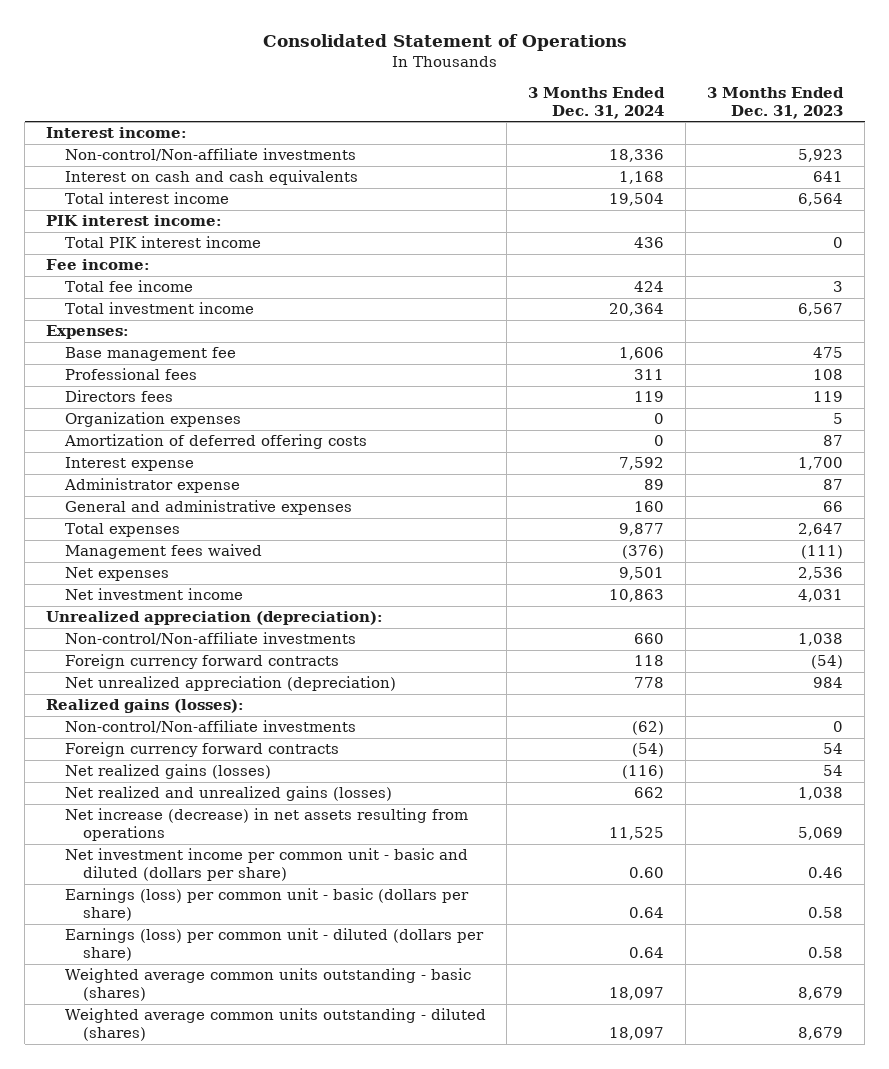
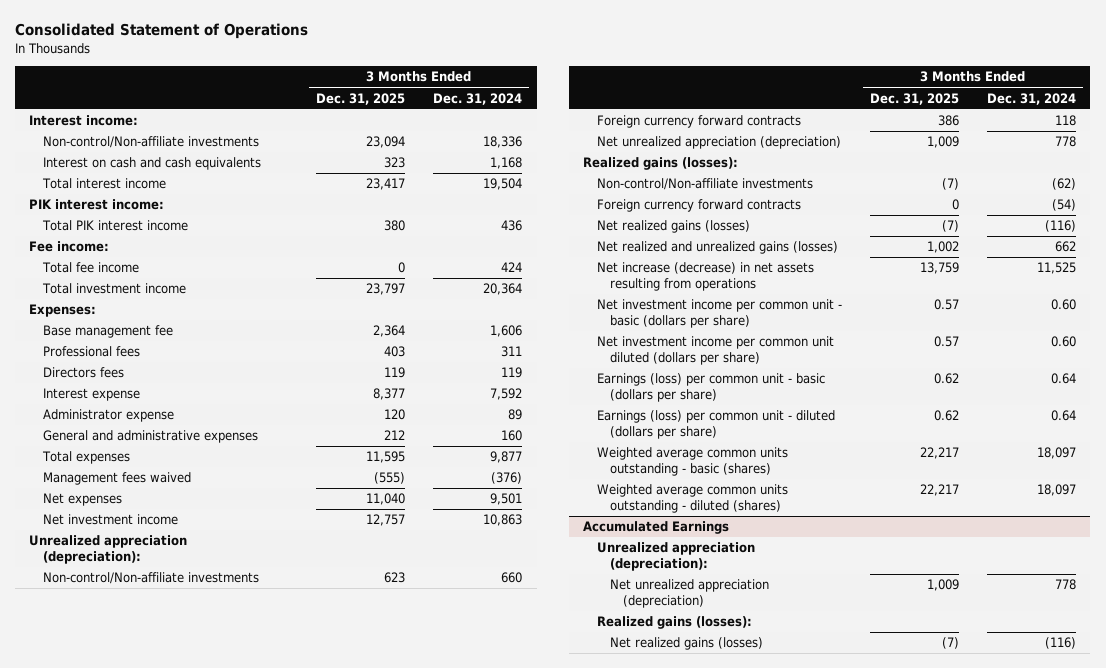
- | 3 Months Ended Dec. 31, 2024 | 3 Months Ended Dec. 31, 2023
+ | 3 Months Ended Dec. 31, 2025 | 3 Months Ended Dec. 31, 2024
- Organization expenses | 0 | 5
- Amortization of deferred offering costs | 0 | 87
- Net investment income per common unit - basic and diluted (dollars per share) | 0.60 | 0.46
+ Net investment income per common unit - basic (dollars per share) | 0.57 | 0.60
+ Net investment income per common unit diluted (dollars per share) | 0.57 | 0.60
+ Accumulated Earnings
+ Unrealized appreciation (depreciation):
+ Net unrealized appreciation (depreciation) | 1,009 | 778
+ Realized gains (losses):
+ Net realized gains (losses) | (7) | (116)

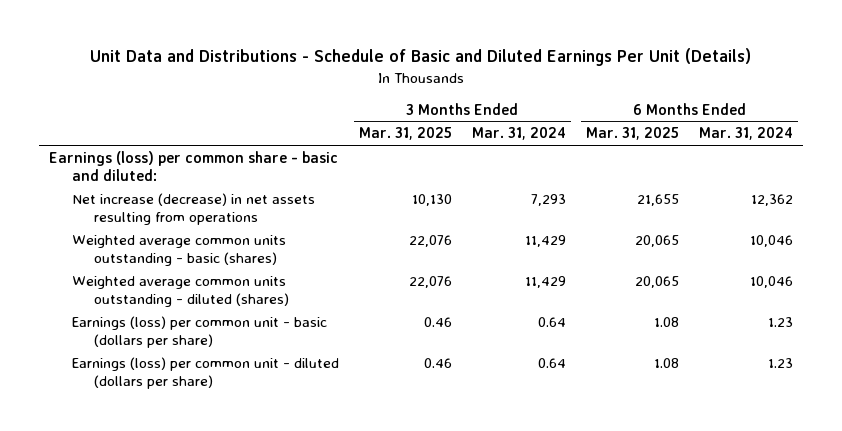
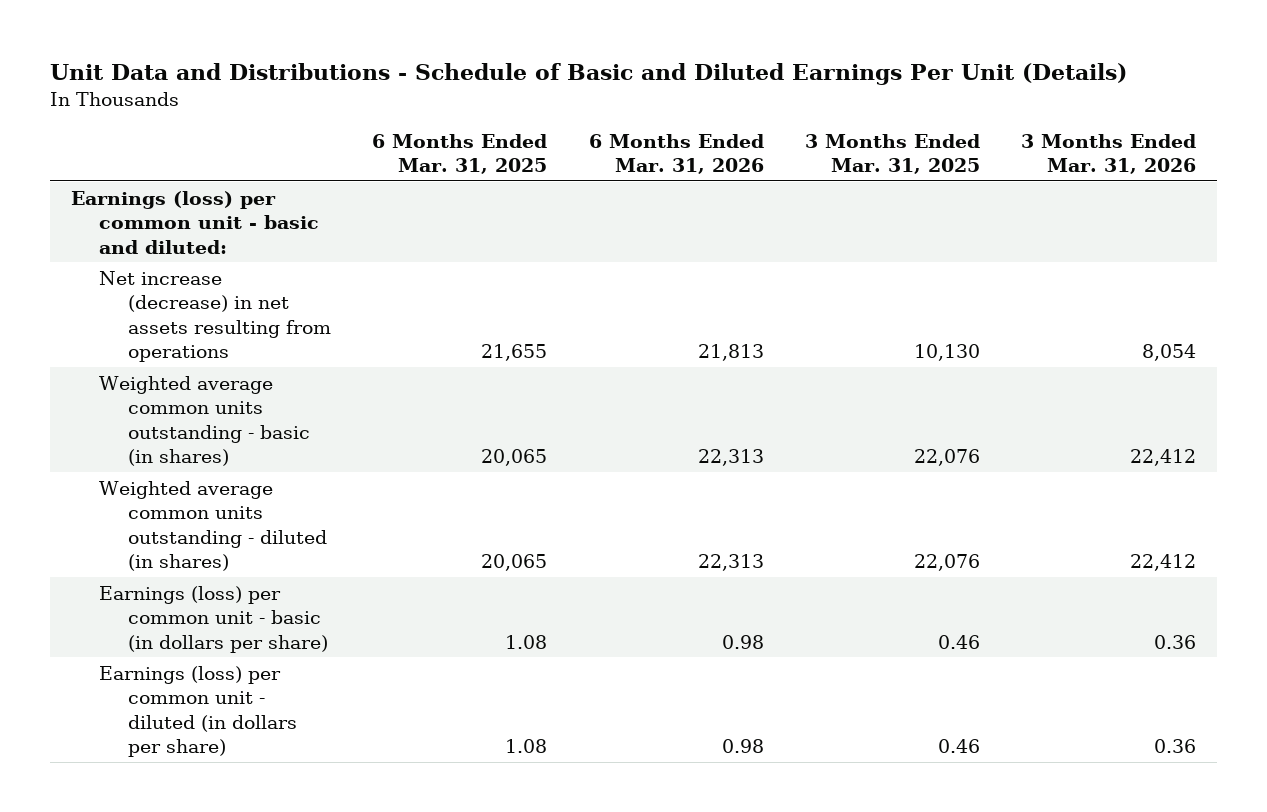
- | 3 Months Ended Mar. 31, 2025 | 3 Months Ended Mar. 31, 2024 | 6 Months Ended Mar. 31, 2025 | 6 Months Ended Mar. 31, 2024
+ | 6 Months Ended Mar. 31, 2025 | 6 Months Ended Mar. 31, 2026 | 3 Months Ended Mar. 31, 2025 | 3 Months Ended Mar. 31, 2026
- Earnings (loss) per common share - basic and diluted:
+ Earnings (loss) per common unit - basic and diluted:
- Weighted average common units outstanding - basic (shares) | 22,076 | 11,429 | 20,065 | 10,046
- Weighted average common units outstanding - diluted (shares) | 22,076 | 11,429 | 20,065 | 10,046
- Earnings (loss) per common unit - basic (dollars per share) | 0.46 | 0.64 | 1.08 | 1.23
- Earnings (loss) per common unit - diluted (dollars per share) | 0.46 | 0.64 | 1.08 | 1.23
+ Weighted average common units outstanding - basic (in shares) | 20,065 | 22,313 | 22,076 | 22,412
+ Weighted average common units outstanding - diluted (in shares) | 20,065 | 22,313 | 22,076 | 22,412
+ Earnings (loss) per common unit - basic (in dollars per share) | 1.08 | 0.98 | 0.46 | 0.36
+ Earnings (loss) per common unit - diluted (in dollars per share) | 1.08 | 0.98 | 0.46 | 0.36

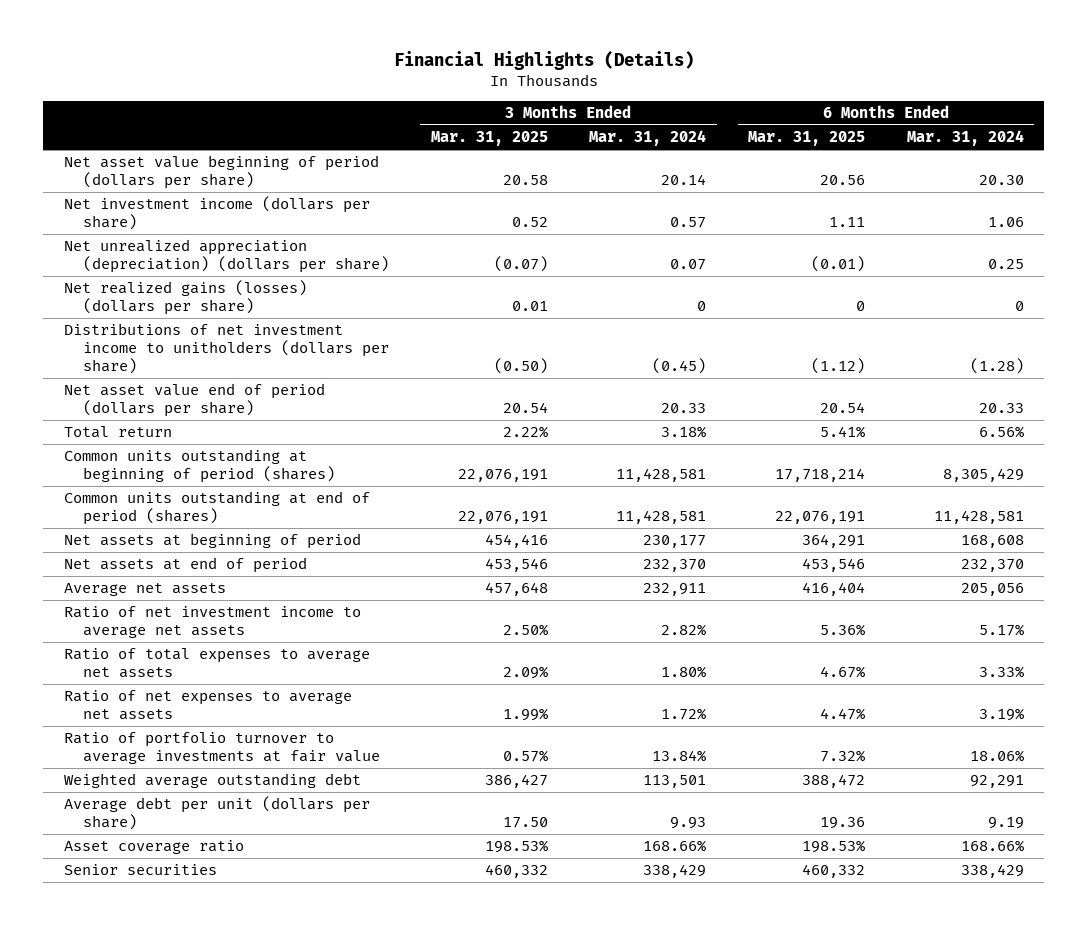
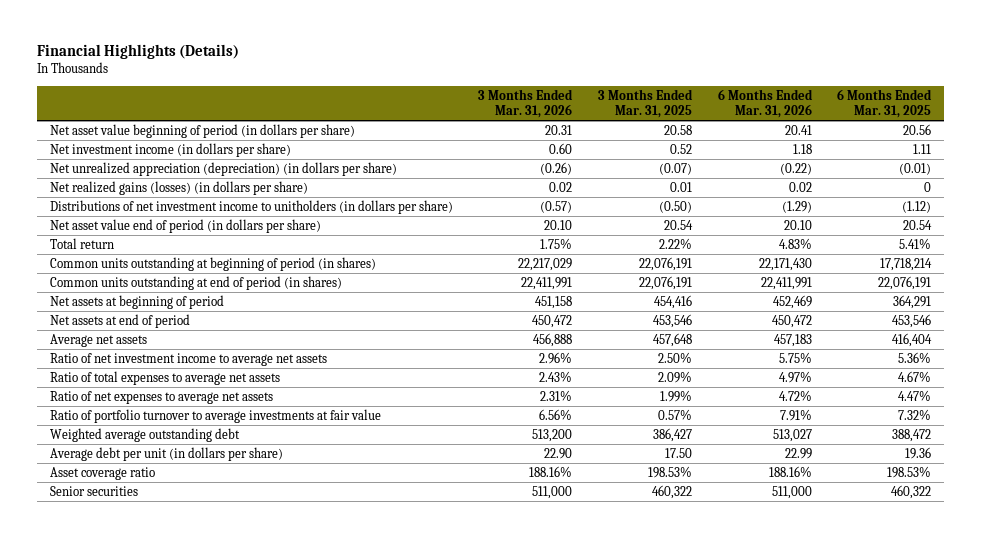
- | 3 Months Ended Mar. 31, 2025 | 3 Months Ended Mar. 31, 2024 | 6 Months Ended Mar. 31, 2025 | 6 Months Ended Mar. 31, 2024
+ | 3 Months Ended Mar. 31, 2026 | 3 Months Ended Mar. 31, 2025 | 6 Months Ended Mar. 31, 2026 | 6 Months Ended Mar. 31, 2025
- Net asset value beginning of period (dollars per share) | 20.58 | 20.14 | 20.56 | 20.30
- Net investment income (dollars per share) | 0.52 | 0.57 | 1.11 | 1.06
- Net unrealized appreciation (depreciation) (dollars per share) | (0.07) | 0.07 | (0.01) | 0.25
- Net realized gains (losses) (dollars per share) | 0.01 | 0 | 0 | 0
- Distributions of net investment income to unitholders (dollars per share) | (0.50) | (0.45) | (1.12) | (1.28)
- Net asset value end of period (dollars per share) | 20.54 | 20.33 | 20.54 | 20.33
+ Net asset value beginning of period (in dollars per share) | 20.31 | 20.58 | 20.41 | 20.56
+ Net investment income (in dollars per share) | 0.60 | 0.52 | 1.18 | 1.11
+ Net unrealized appreciation (depreciation) (in dollars per share) | (0.26) | (0.07) | (0.22) | (0.01)
+ Net realized gains (losses) (in dollars per share) | 0.02 | 0.01 | 0.02 | 0
+ Distributions of net investment income to unitholders (in dollars per share) | (0.57) | (0.50) | (1.29) | (1.12)
+ Net asset value end of period (in dollars per share) | 20.10 | 20.54 | 20.10 | 20.54
- Common units outstanding at beginning of period (shares) | 22,076,191 | 11,428,581 | 17,718,214 | 8,305,429
- Common units outstanding at end of period (shares) | 22,076,191 | 11,428,581 | 22,076,191 | 11,428,581
+ Common units outstanding at beginning of period (in shares) | 22,217,029 | 22,076,191 | 22,171,430 | 17,718,214
+ Common units outstanding at end of period (in shares) | 22,411,991 | 22,076,191 | 22,411,991 | 22,076,191
- Average debt per unit (dollars per share) | 17.50 | 9.93 | 19.36 | 9.19
+ Average debt per unit (in dollars per share) | 22.90 | 17.50 | 22.99 | 19.36
- Senior securities | 460,332 | 338,429 | 460,332 | 338,429
+ Senior securities | 511,000 | 460,322 | 511,000 | 460,322

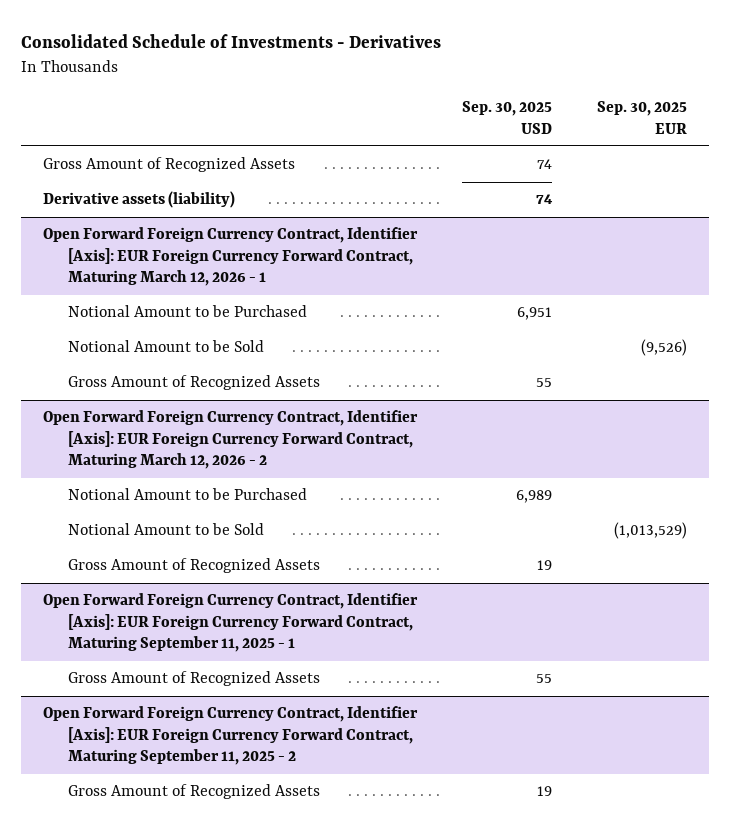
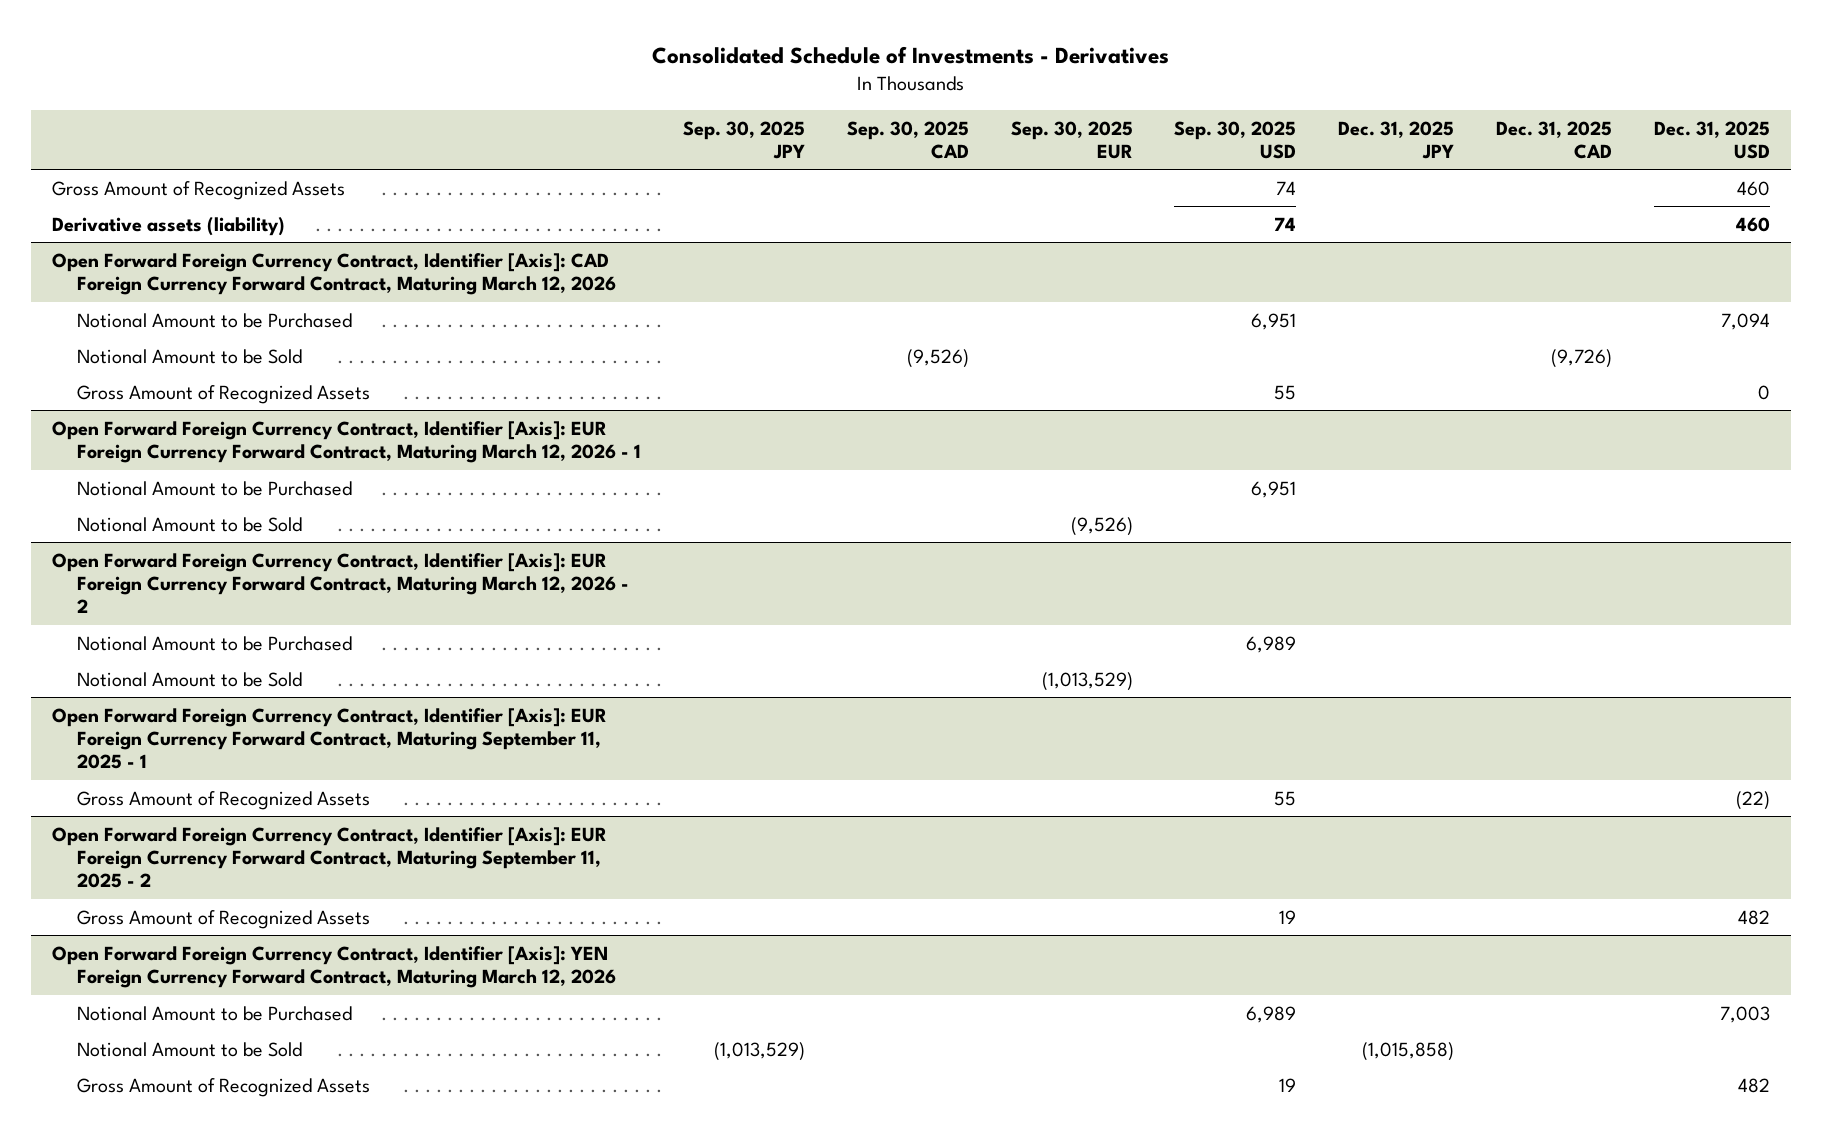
- | Sep. 30, 2025 USD | Sep. 30, 2025 EUR
+ | Sep. 30, 2025 JPY | Sep. 30, 2025 CAD | Sep. 30, 2025 EUR | Sep. 30, 2025 USD | Dec. 31, 2025 JPY | Dec. 31, 2025 CAD | Dec. 31, 2025 USD
+ Open Forward Foreign Currency Contract, Identifier [Axis]: CAD Foreign Currency Forward Contract, Maturing March 12, 2026
+ Notional Amount to be Purchased | | | | 6,951 | | | 7,094
+ Notional Amount to be Sold | | (9,526) | | | | (9,726) |
+ Gross Amount of Recognized Assets | | | | 55 | | | 0
@ Open Forward Foreign Currency Contract, Identifier [Axis]: EUR Foreign Currency Forward Contract, Maturing March 12, 2026 - 1
- Gross Amount of Recognized Assets | 55 |
@ Open Forward Foreign Currency Contract, Identifier [Axis]: EUR Foreign Currency Forward Contract, Maturing March 12, 2026 - 2
- Gross Amount of Recognized Assets | 19 |
+ Open Forward Foreign Currency Contract, Identifier [Axis]: YEN Foreign Currency Forward Contract, Maturing March 12, 2026
+ Notional Amount to be Purchased | | | | 6,989 | | | 7,003
+ Notional Amount to be Sold | (1,013,529) | | | | (1,015,858) | |
+ Gross Amount of Recognized Assets | | | | 19 | | | 482

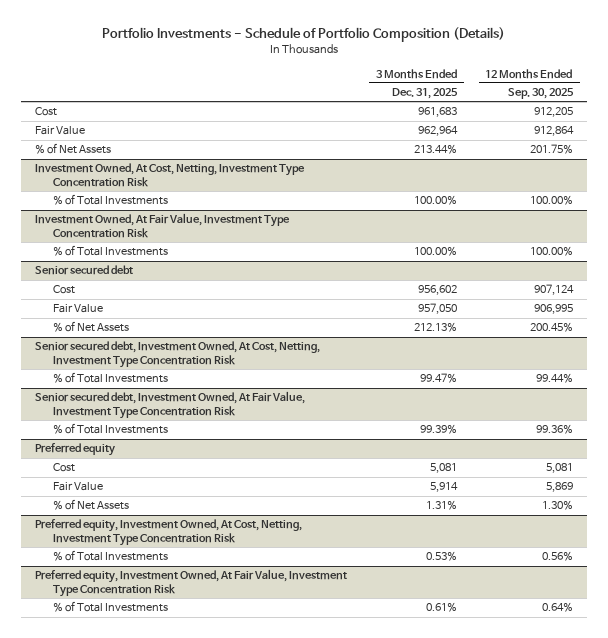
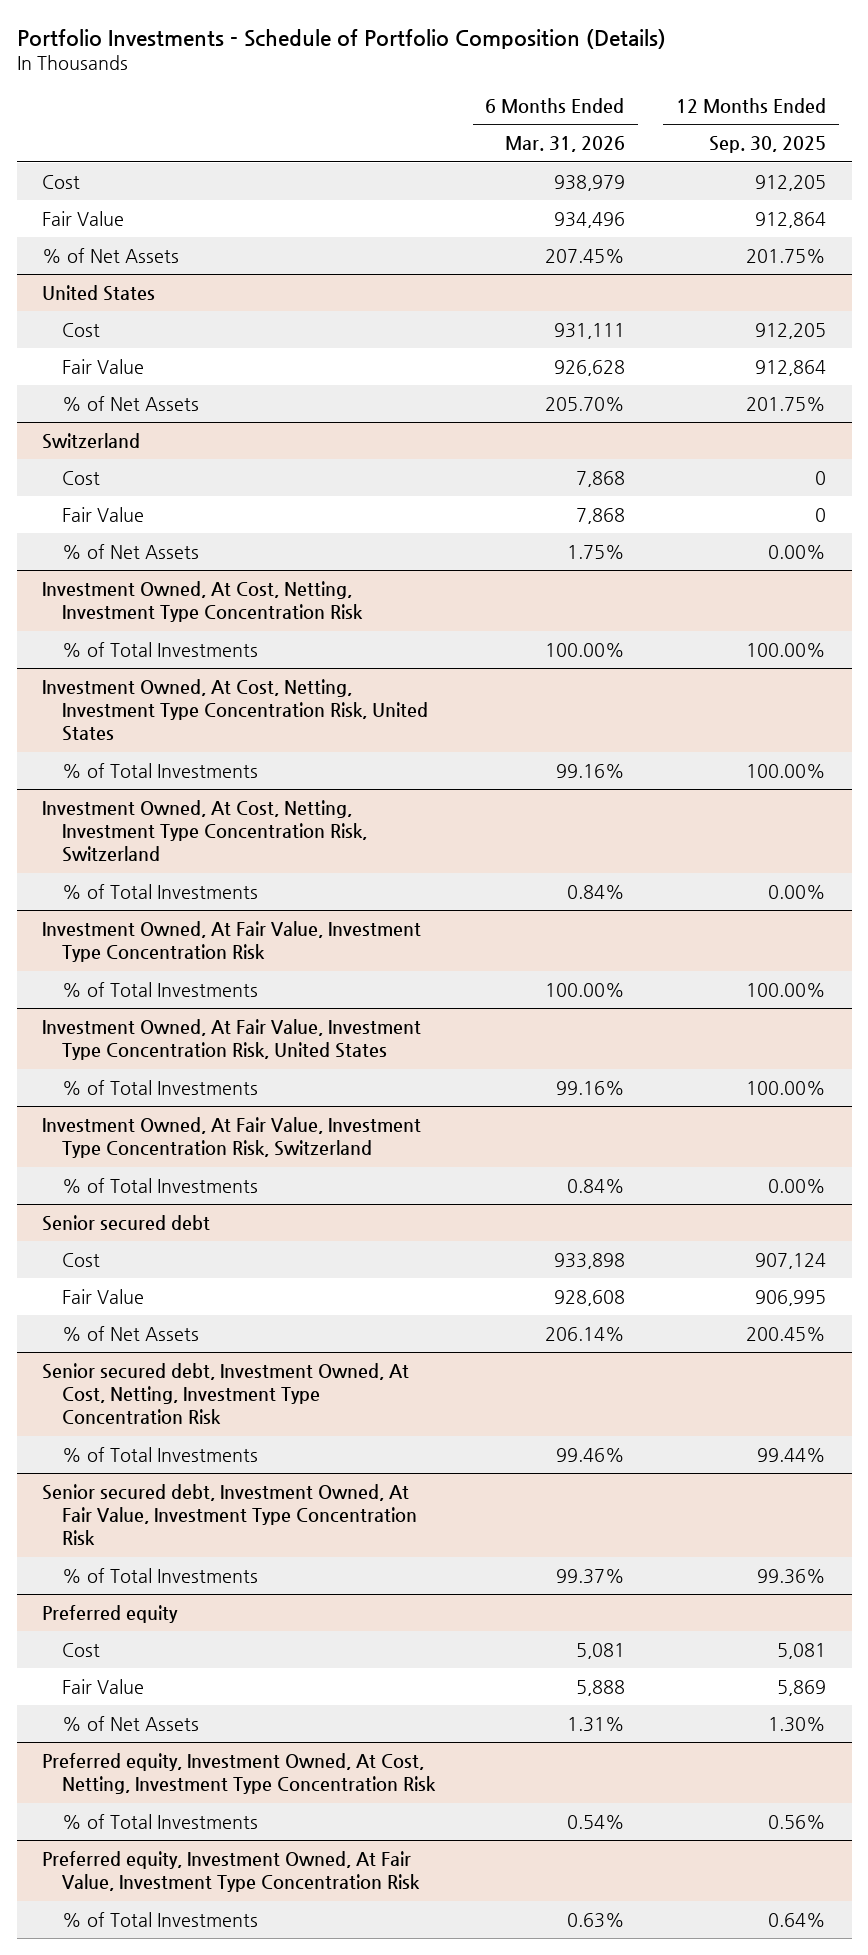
- | 3 Months Ended Dec. 31, 2025 | 12 Months Ended Sep. 30, 2025
+ | 6 Months Ended Mar. 31, 2026 | 12 Months Ended Sep. 30, 2025
+ United States
+ Cost | 931,111 | 912,205
+ Fair Value | 926,628 | 912,864
+ % of Net Assets | 205.70% | 201.75%
+ Switzerland
+ Cost | 7,868 | 0
+ Fair Value | 7,868 | 0
+ % of Net Assets | 1.75% | 0.00%
+ Investment Owned, At Cost, Netting, Investment Type Concentration Risk, United States
+ % of Total Investments | 99.16% | 100.00%
+ Investment Owned, At Cost, Netting, Investment Type Concentration Risk, Switzerland
+ % of Total Investments | 0.84% | 0.00%
+ Investment Owned, At Fair Value, Investment Type Concentration Risk, United States
+ % of Total Investments | 99.16% | 100.00%
+ Investment Owned, At Fair Value, Investment Type Concentration Risk, Switzerland
+ % of Total Investments | 0.84% | 0.00%

